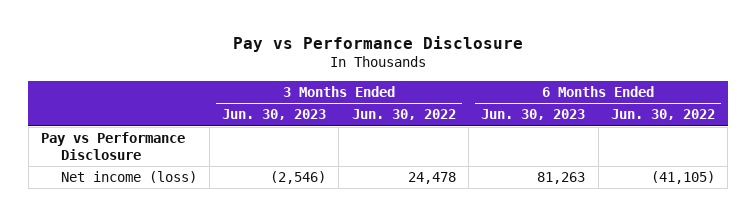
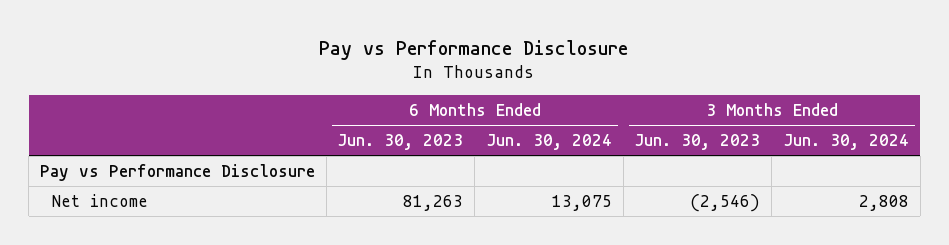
- | 3 Months Ended Jun. 30, 2023 | 3 Months Ended Jun. 30, 2022 | 6 Months Ended Jun. 30, 2023 | 6 Months Ended Jun. 30, 2022
+ | 6 Months Ended Jun. 30, 2023 | 6 Months Ended Jun. 30, 2024 | 3 Months Ended Jun. 30, 2023 | 3 Months Ended Jun. 30, 2024
- Net income (loss) | (2,546) | 24,478 | 81,263 | (41,105)
+ Net income | 81,263 | 13,075 | (2,546) | 2,808

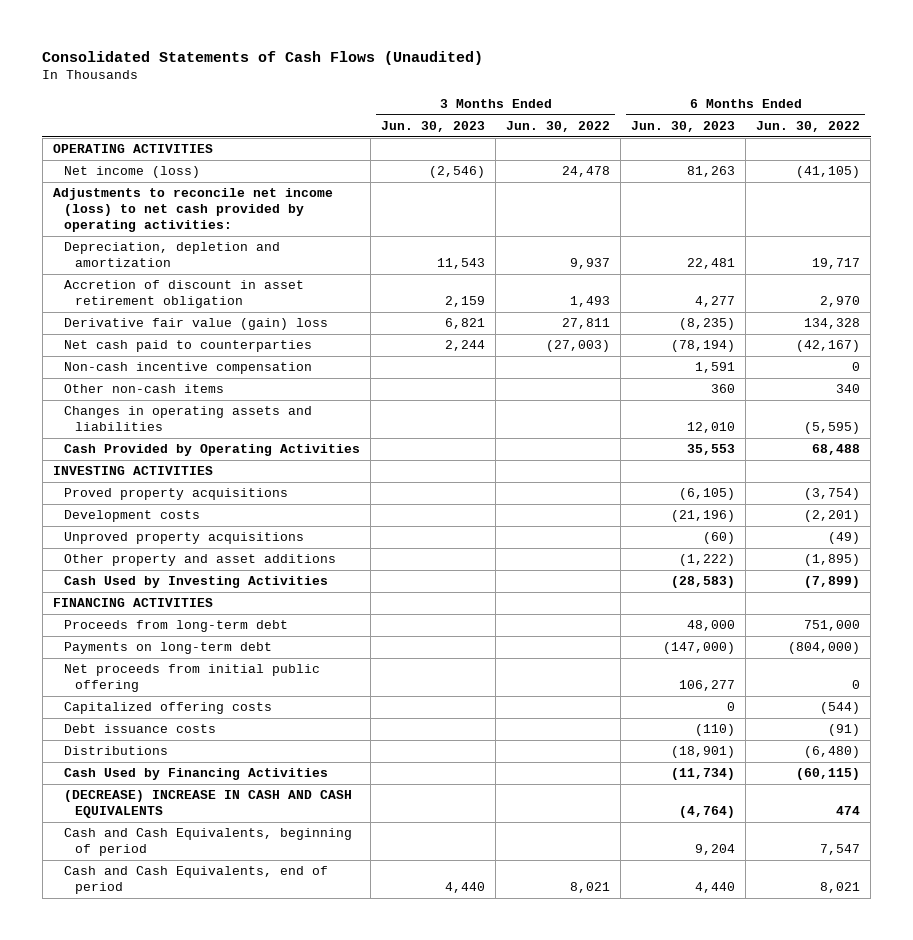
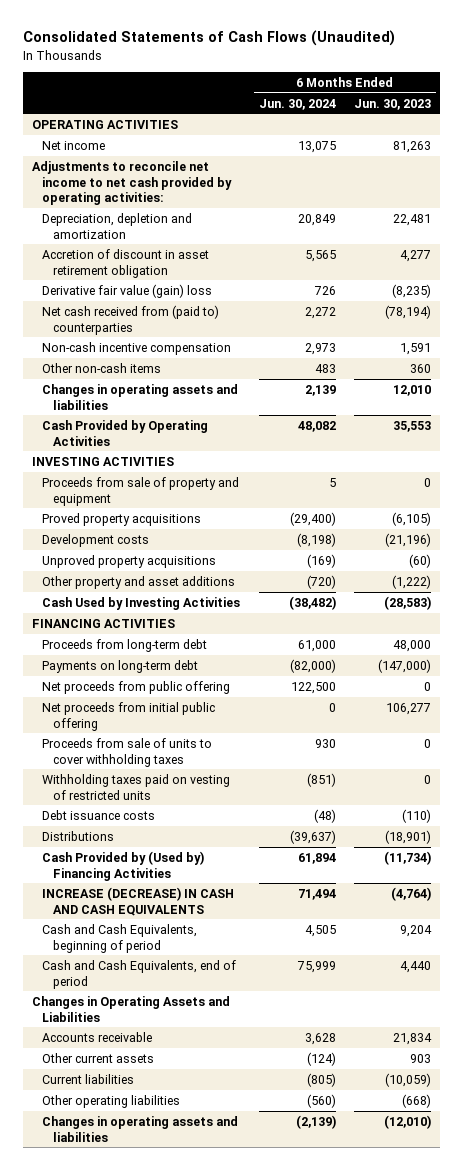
- | 3 Months Ended Jun. 30, 2023 | 3 Months Ended Jun. 30, 2022 | 6 Months Ended Jun. 30, 2023 | 6 Months Ended Jun. 30, 2022
+ | 6 Months Ended Jun. 30, 2024 | 6 Months Ended Jun. 30, 2023
- Net income (loss) | (2,546) | 24,478 | 81,263 | (41,105)
- Adjustments to reconcile net income (loss) to net cash provided by operating activities:
+ Net income | 13,075 | 81,263
+ Adjustments to reconcile net income to net cash provided by operating activities:
- Net cash paid to counterparties | 2,244 | (27,003) | (78,194) | (42,167)
+ Net cash received from (paid to) counterparties | 2,272 | (78,194)
+ Proceeds from sale of property and equipment | 5 | 0
+ Net proceeds from public offering | 122,500 | 0
- Capitalized offering costs | | | 0 | (544)
+ Proceeds from sale of units to cover withholding taxes | 930 | 0
+ Withholding taxes paid on vesting of restricted units | (851) | 0
- Cash Used by Financing Activities | | | (11,734) | (60,115)
- (DECREASE) INCREASE IN CASH AND CASH EQUIVALENTS | | | (4,764) | 474
+ Cash Provided by (Used by) Financing Activities | 61,894 | (11,734)
+ INCREASE (DECREASE) IN CASH AND CASH EQUIVALENTS | 71,494 | (4,764)
+ Changes in Operating Assets and Liabilities
+ Accounts receivable | 3,628 | 21,834
+ Other current assets | (124) | 903
+ Current liabilities | (805) | (10,059)
+ Other operating liabilities | (560) | (668)
+ Changes in operating assets and liabilities | (2,139) | (12,010)

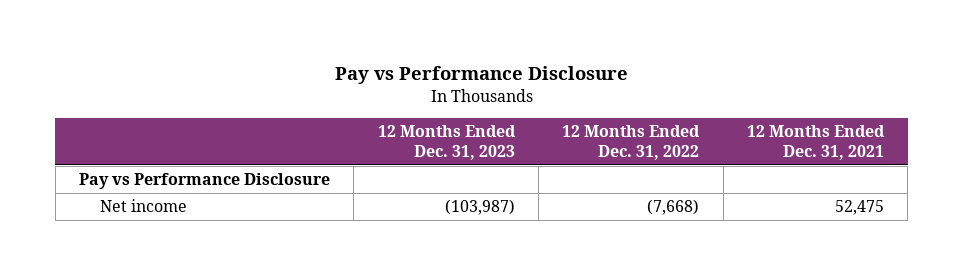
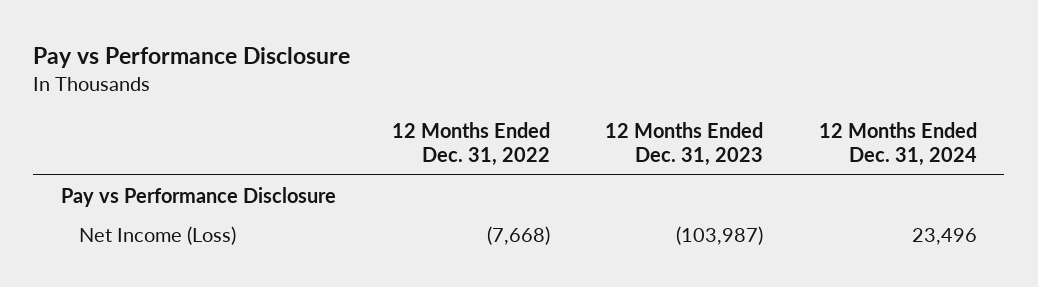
- | 12 Months Ended Dec. 31, 2023 | 12 Months Ended Dec. 31, 2022 | 12 Months Ended Dec. 31, 2021
+ | 12 Months Ended Dec. 31, 2022 | 12 Months Ended Dec. 31, 2023 | 12 Months Ended Dec. 31, 2024
- Net income | (103,987) | (7,668) | 52,475
+ Net Income (Loss) | (7,668) | (103,987) | 23,496

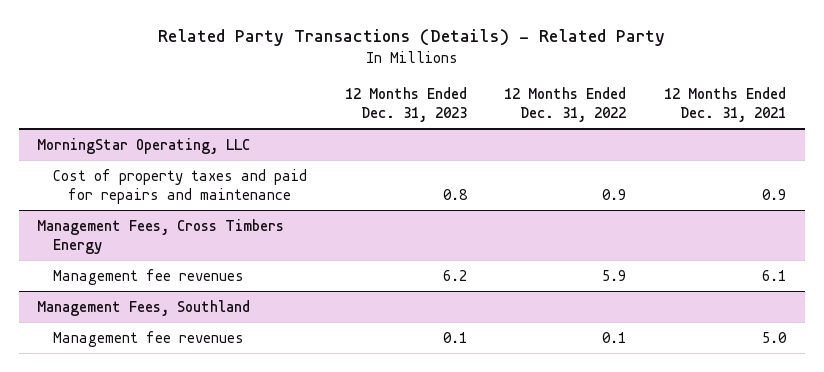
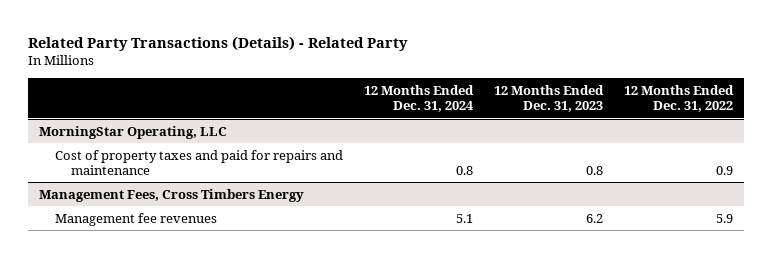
- | 12 Months Ended Dec. 31, 2023 | 12 Months Ended Dec. 31, 2022 | 12 Months Ended Dec. 31, 2021
+ | 12 Months Ended Dec. 31, 2024 | 12 Months Ended Dec. 31, 2023 | 12 Months Ended Dec. 31, 2022
- Management Fees, Southland
- Management fee revenues | 0.1 | 0.1 | 5.0

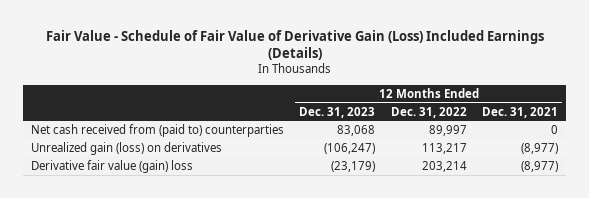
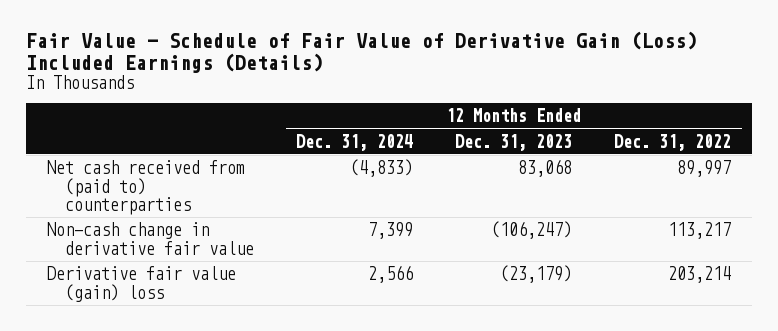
- | 12 Months Ended Dec. 31, 2023 | 12 Months Ended Dec. 31, 2022 | 12 Months Ended Dec. 31, 2021
+ | 12 Months Ended Dec. 31, 2024 | 12 Months Ended Dec. 31, 2023 | 12 Months Ended Dec. 31, 2022
- Unrealized gain (loss) on derivatives | (106,247) | 113,217 | (8,977)
+ Non-cash change in derivative fair value | 7,399 | (106,247) | 113,217

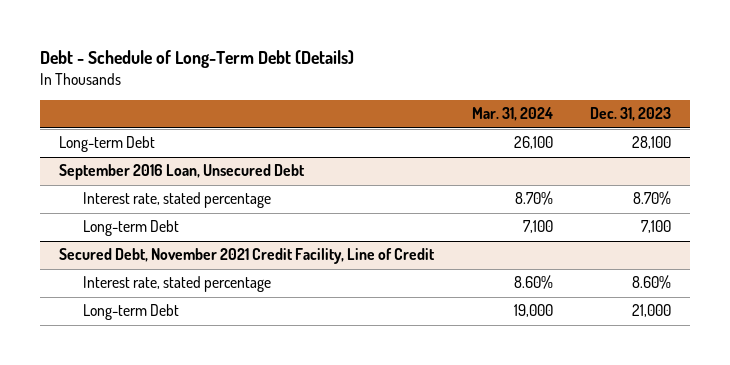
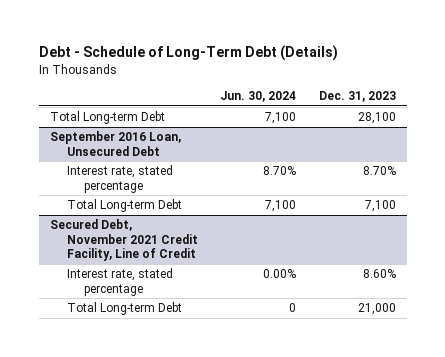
- | Mar. 31, 2024 | Dec. 31, 2023
+ | Jun. 30, 2024 | Dec. 31, 2023
- Long-term Debt | 26,100 | 28,100
+ Total Long-term Debt | 7,100 | 28,100
@ September 2016 Loan, Unsecured Debt
- Long-term Debt | 7,100 | 7,100
+ Total Long-term Debt | 7,100 | 7,100
@ Secured Debt, November 2021 Credit Facility, Line of Credit
- Long-term Debt | 19,000 | 21,000
+ Total Long-term Debt | 0 | 21,000

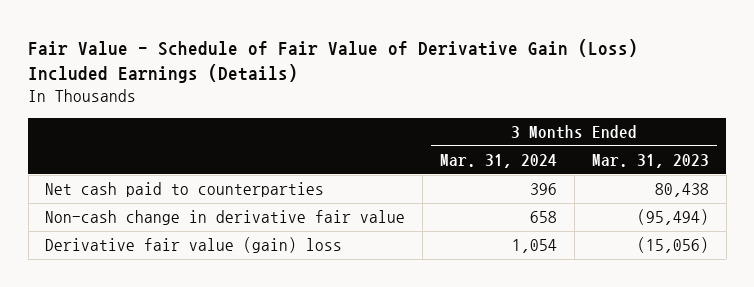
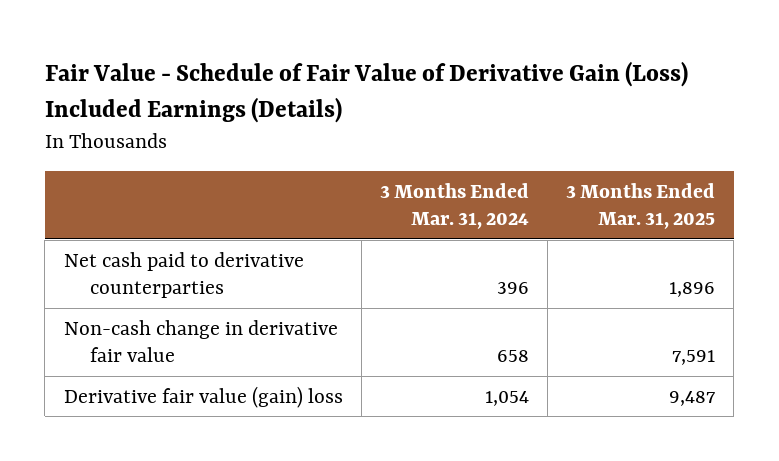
- | 3 Months Ended Mar. 31, 2024 | 3 Months Ended Mar. 31, 2023
+ | 3 Months Ended Mar. 31, 2024 | 3 Months Ended Mar. 31, 2025
- Net cash paid to counterparties | 396 | 80,438
+ Net cash paid to derivative counterparties | 396 | 1,896

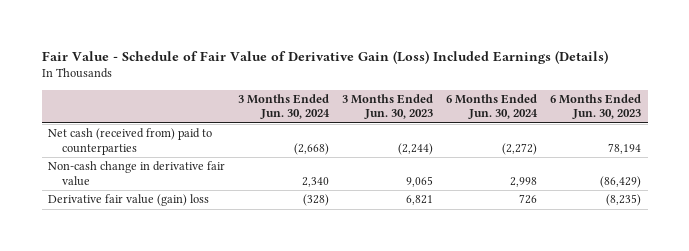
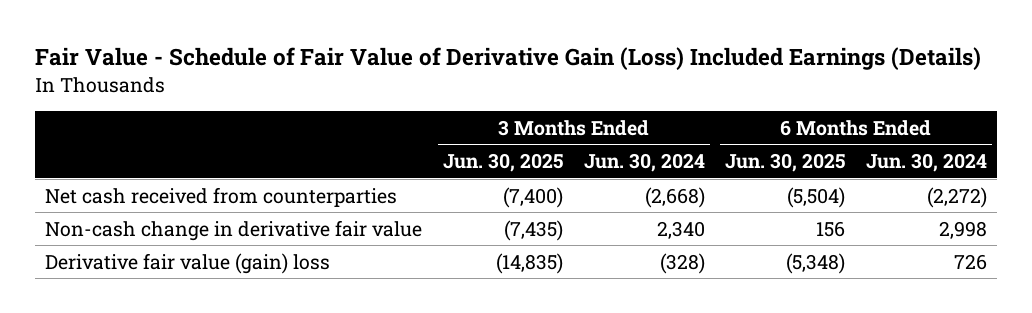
- | 3 Months Ended Jun. 30, 2024 | 3 Months Ended Jun. 30, 2023 | 6 Months Ended Jun. 30, 2024 | 6 Months Ended Jun. 30, 2023
+ | 3 Months Ended Jun. 30, 2025 | 3 Months Ended Jun. 30, 2024 | 6 Months Ended Jun. 30, 2025 | 6 Months Ended Jun. 30, 2024
- Net cash (received from) paid to counterparties | (2,668) | (2,244) | (2,272) | 78,194
+ Net cash received from counterparties | (7,400) | (2,668) | (5,504) | (2,272)

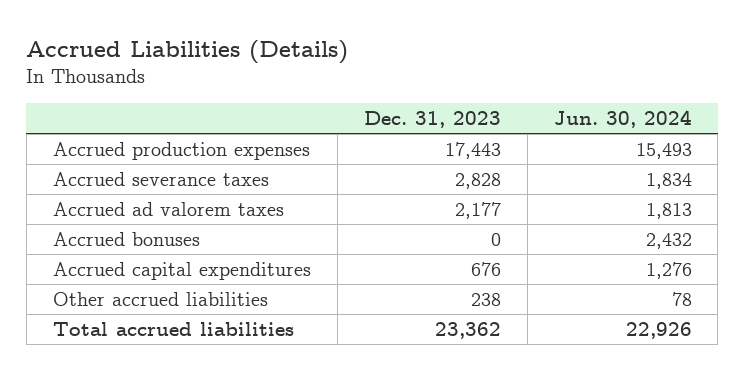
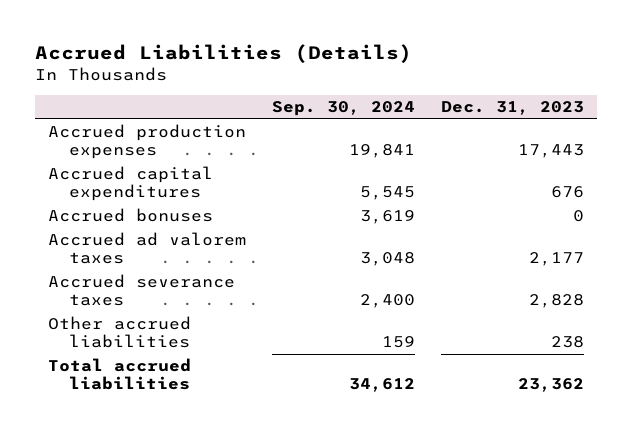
- | Dec. 31, 2023 | Jun. 30, 2024
+ | Sep. 30, 2024 | Dec. 31, 2023
moved down: Accrued bonuses | 3,619 | 0
moved down: Accrued ad valorem taxes | 3,048 | 2,177
moved down: Accrued severance taxes | 2,400 | 2,828

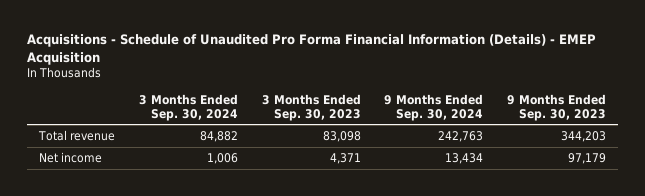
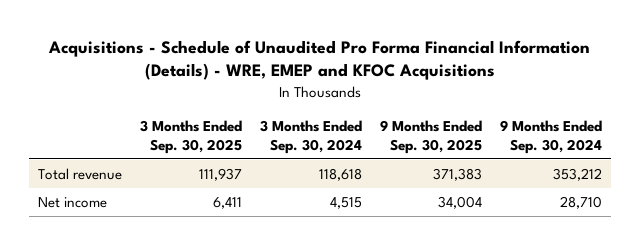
- Acquisitions - Schedule of Unaudited Pro Forma Financial Information (Details) - EMEP Acquisition
+ Acquisitions - Schedule of Unaudited Pro Forma Financial Information (Details) - WRE, EMEP and KFOC Acquisitions
- | 3 Months Ended Sep. 30, 2024 | 3 Months Ended Sep. 30, 2023 | 9 Months Ended Sep. 30, 2024 | 9 Months Ended Sep. 30, 2023
+ | 3 Months Ended Sep. 30, 2025 | 3 Months Ended Sep. 30, 2024 | 9 Months Ended Sep. 30, 2025 | 9 Months Ended Sep. 30, 2024
- Total revenue | 84,882 | 83,098 | 242,763 | 344,203
- Net income | 1,006 | 4,371 | 13,434 | 97,179
+ Total revenue | 111,937 | 118,618 | 371,383 | 353,212
+ Net income | 6,411 | 4,515 | 34,004 | 28,710

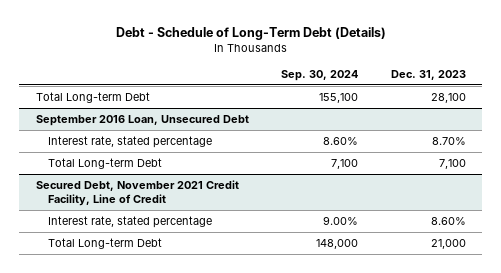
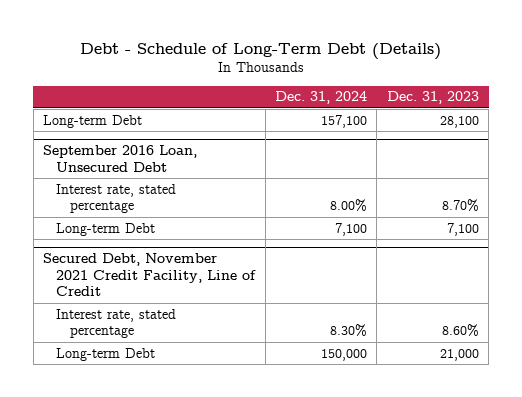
- | Sep. 30, 2024 | Dec. 31, 2023
+ | Dec. 31, 2024 | Dec. 31, 2023
- Total Long-term Debt | 155,100 | 28,100
+ Long-term Debt | 157,100 | 28,100
@ September 2016 Loan, Unsecured Debt
- Total Long-term Debt | 7,100 | 7,100
+ Long-term Debt | 7,100 | 7,100
@ Secured Debt, November 2021 Credit Facility, Line of Credit
- Total Long-term Debt | 148,000 | 21,000
+ Long-term Debt | 150,000 | 21,000

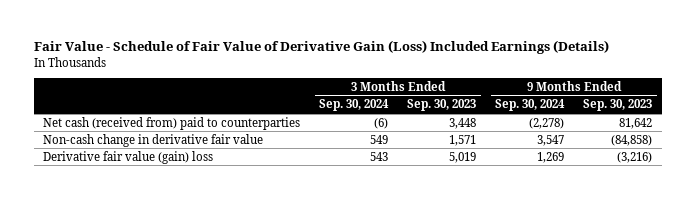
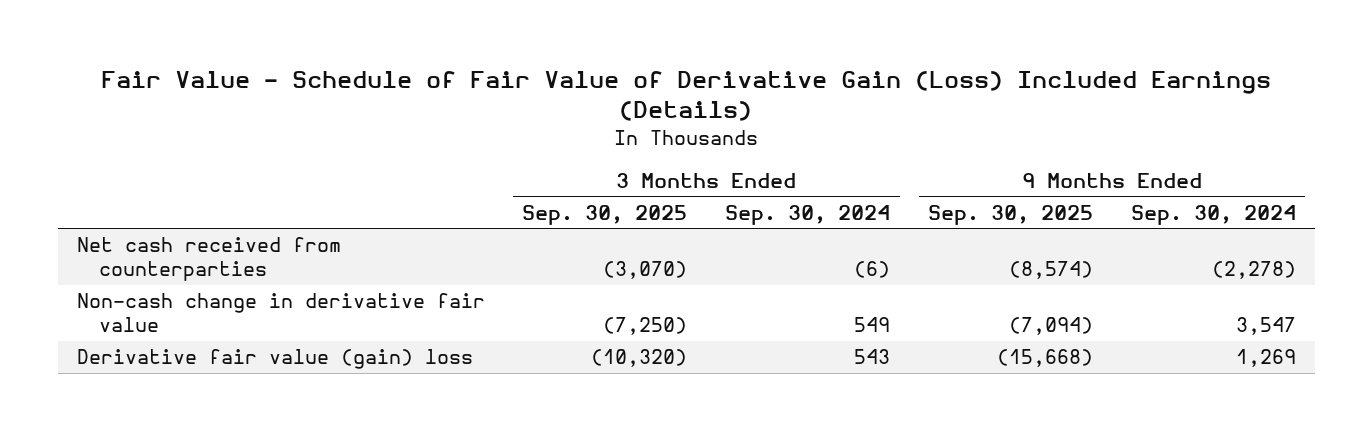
- | 3 Months Ended Sep. 30, 2024 | 3 Months Ended Sep. 30, 2023 | 9 Months Ended Sep. 30, 2024 | 9 Months Ended Sep. 30, 2023
+ | 3 Months Ended Sep. 30, 2025 | 3 Months Ended Sep. 30, 2024 | 9 Months Ended Sep. 30, 2025 | 9 Months Ended Sep. 30, 2024
- Net cash (received from) paid to counterparties | (6) | 3,448 | (2,278) | 81,642
+ Net cash received from counterparties | (3,070) | (6) | (8,574) | (2,278)

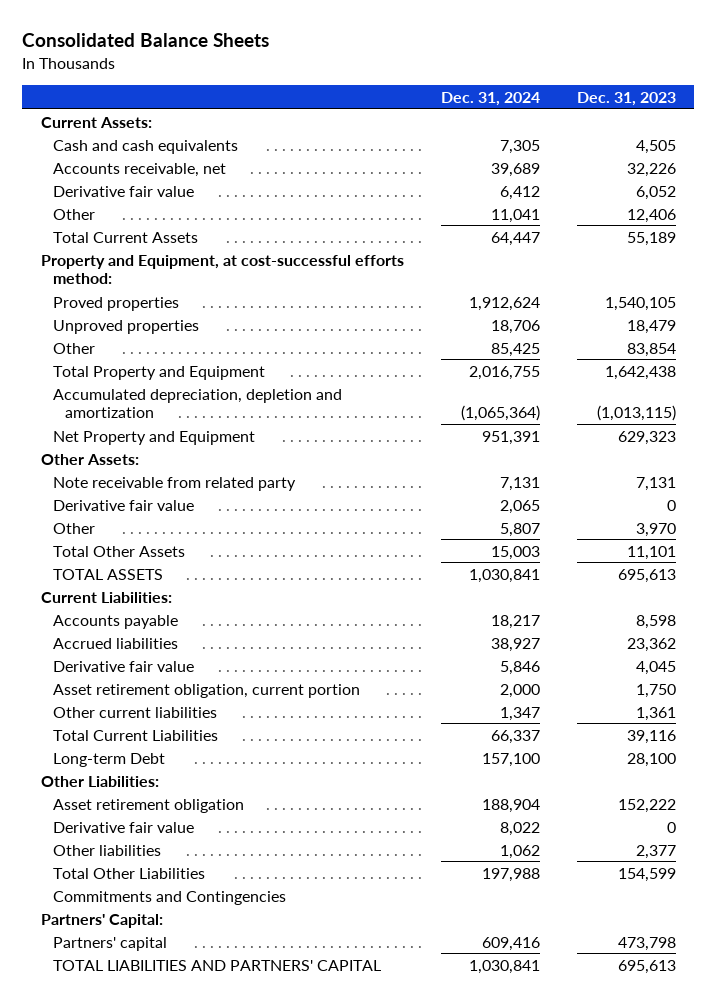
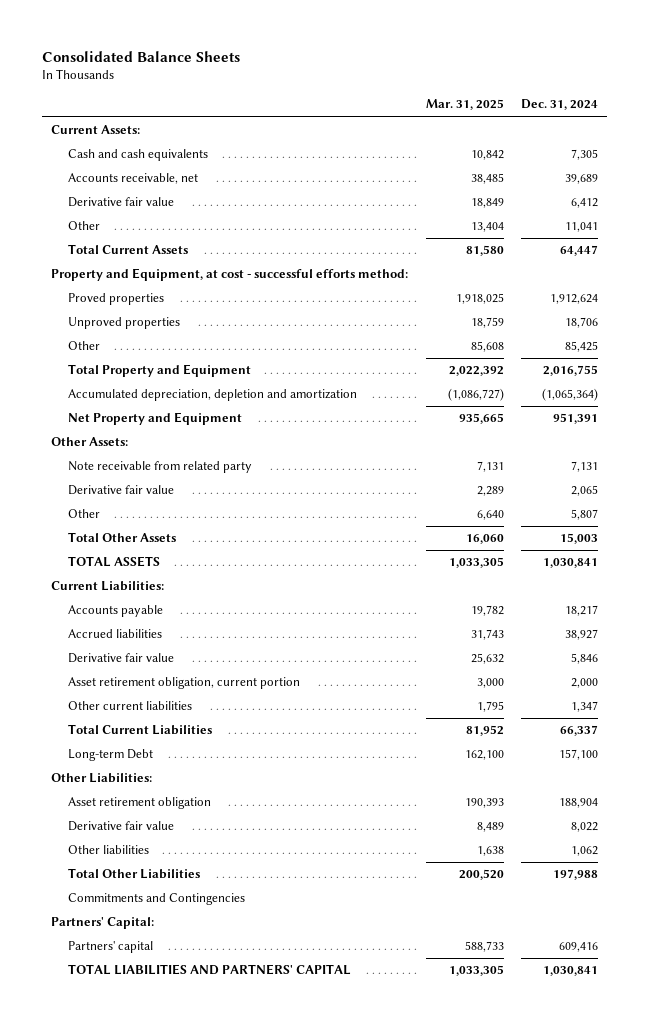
- | Dec. 31, 2024 | Dec. 31, 2023
+ | Mar. 31, 2025 | Dec. 31, 2024
- Property and Equipment, at cost-successful efforts method:
+ Property and Equipment, at cost - successful efforts method:

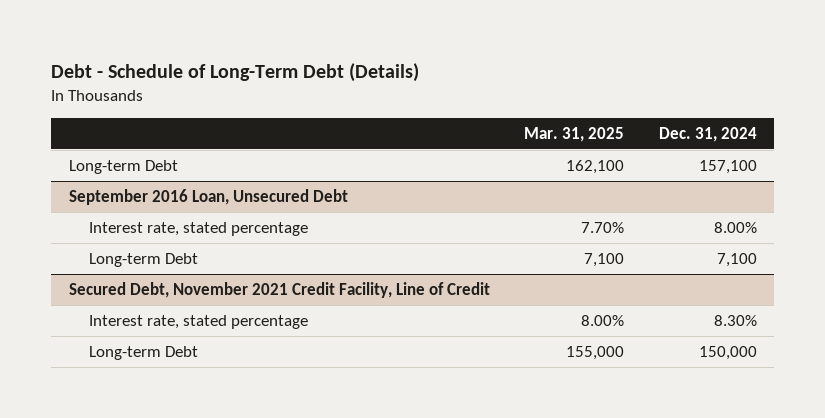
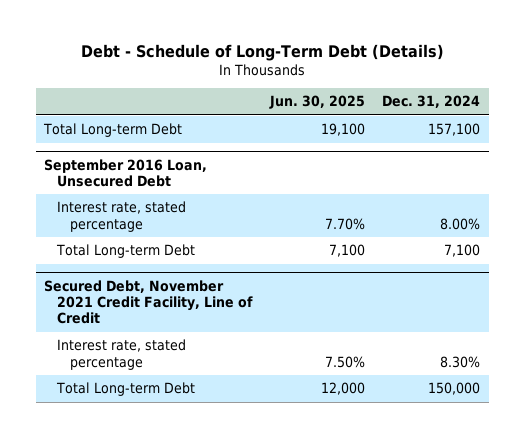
- | Mar. 31, 2025 | Dec. 31, 2024
+ | Jun. 30, 2025 | Dec. 31, 2024
- Long-term Debt | 162,100 | 157,100
+ Total Long-term Debt | 19,100 | 157,100
@ September 2016 Loan, Unsecured Debt
- Long-term Debt | 7,100 | 7,100
+ Total Long-term Debt | 7,100 | 7,100
@ Secured Debt, November 2021 Credit Facility, Line of Credit
- Long-term Debt | 155,000 | 150,000
+ Total Long-term Debt | 12,000 | 150,000

